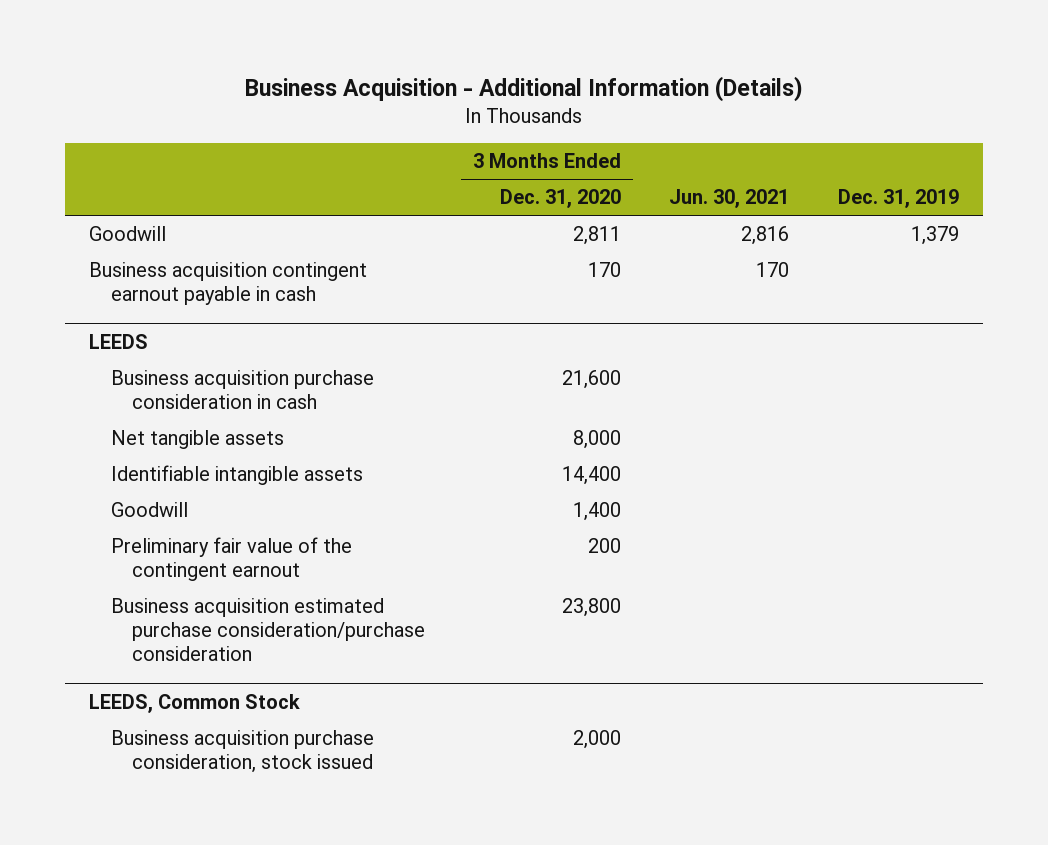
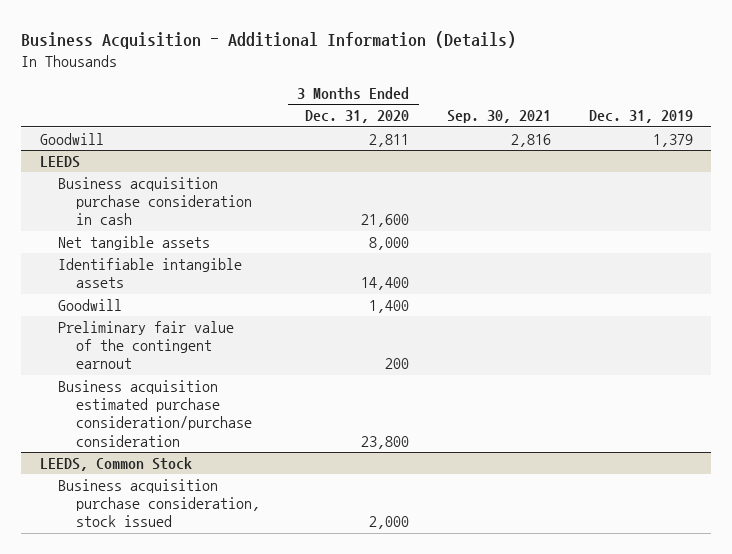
- | 3 Months Ended Dec. 31, 2020 | Jun. 30, 2021 | Dec. 31, 2019
+ | 3 Months Ended Dec. 31, 2020 | Sep. 30, 2021 | Dec. 31, 2019
- Business acquisition contingent earnout payable in cash | 170 | 170 |

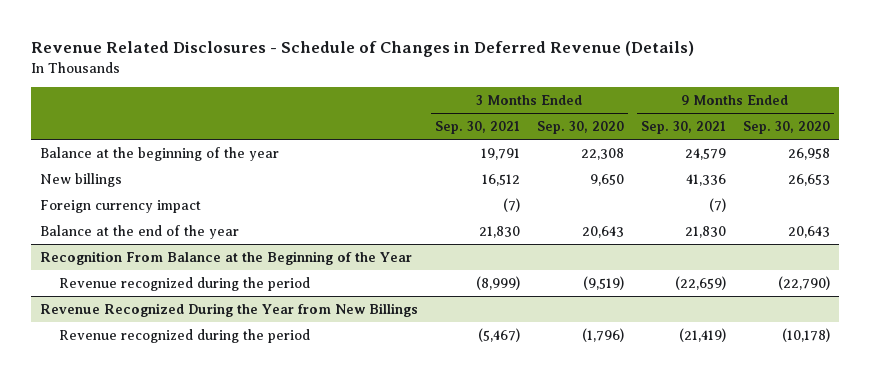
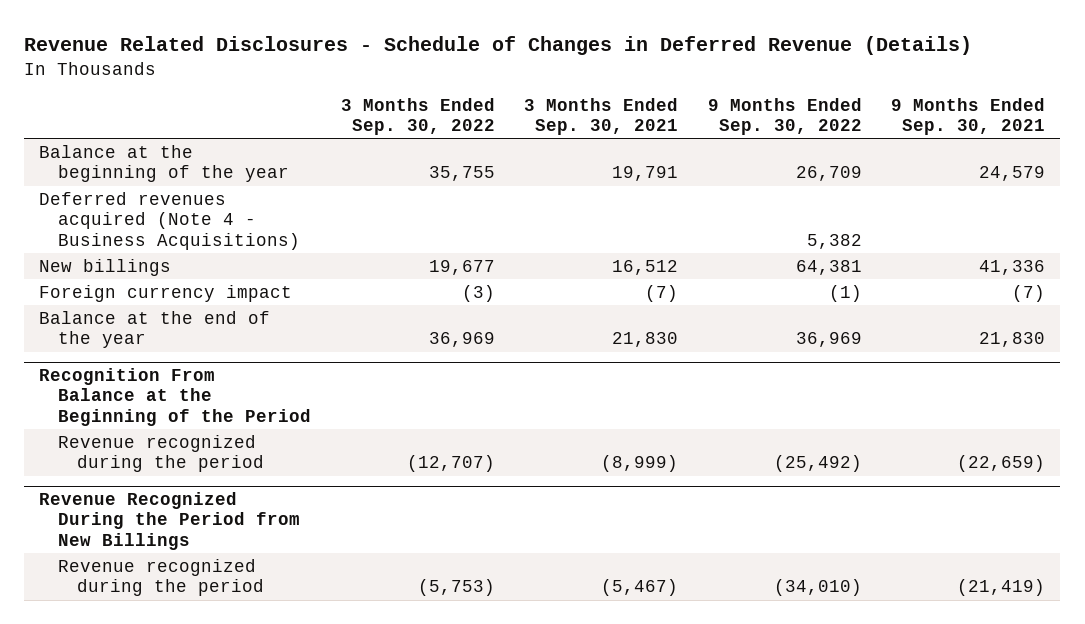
- | 3 Months Ended Sep. 30, 2021 | 3 Months Ended Sep. 30, 2020 | 9 Months Ended Sep. 30, 2021 | 9 Months Ended Sep. 30, 2020
+ | 3 Months Ended Sep. 30, 2022 | 3 Months Ended Sep. 30, 2021 | 9 Months Ended Sep. 30, 2022 | 9 Months Ended Sep. 30, 2021
+ Deferred revenues acquired (Note 4 - Business Acquisitions) | | | 5,382 |
- Recognition From Balance at the Beginning of the Year
+ Recognition From Balance at the Beginning of the Period
- Revenue Recognized During the Year from New Billings
+ Revenue Recognized During the Period from New Billings

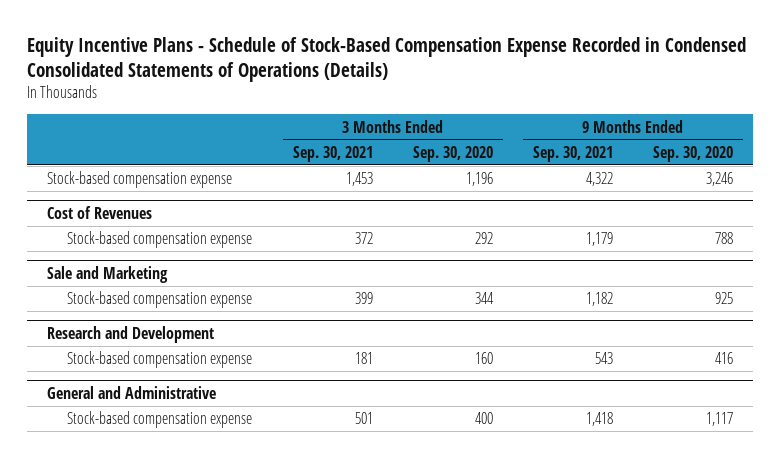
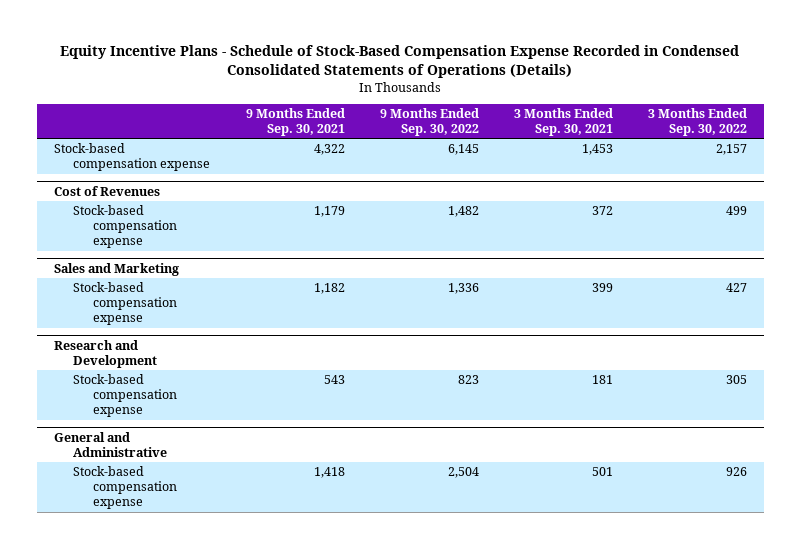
- | 3 Months Ended Sep. 30, 2021 | 3 Months Ended Sep. 30, 2020 | 9 Months Ended Sep. 30, 2021 | 9 Months Ended Sep. 30, 2020
+ | 9 Months Ended Sep. 30, 2021 | 9 Months Ended Sep. 30, 2022 | 3 Months Ended Sep. 30, 2021 | 3 Months Ended Sep. 30, 2022
- Sale and Marketing
+ Sales and Marketing

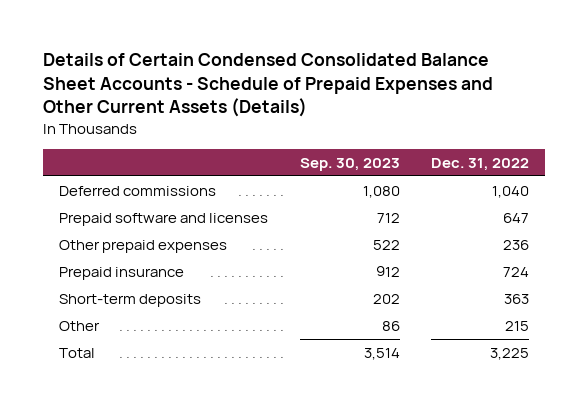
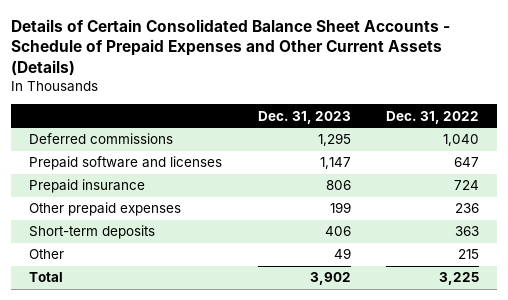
- Details of Certain Condensed Consolidated Balance Sheet Accounts - Schedule of Prepaid Expenses and Other Current Assets (Details)
+ Details of Certain Consolidated Balance Sheet Accounts - Schedule of Prepaid Expenses and Other Current Assets (Details)
- | Sep. 30, 2023 | Dec. 31, 2022
+ | Dec. 31, 2023 | Dec. 31, 2022
moved down: Other prepaid expenses | 199 | 236

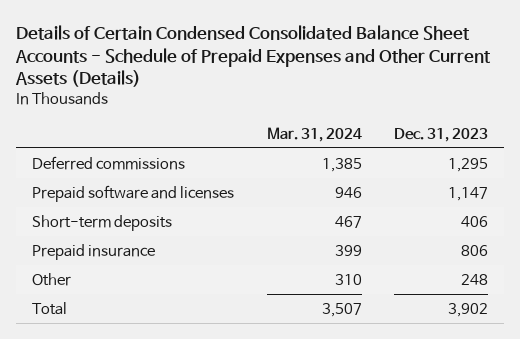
- Details of Certain Consolidated Balance Sheet Accounts - Schedule of Prepaid Expenses and Other Current Assets (Details)
+ Details of Certain Condensed Consolidated Balance Sheet Accounts - Schedule of Prepaid Expenses and Other Current Assets (Details)
- | Dec. 31, 2023 | Dec. 31, 2022
+ | Mar. 31, 2024 | Dec. 31, 2023
- Other prepaid expenses | 199 | 236
- Other | 49 | 215
moved down: Prepaid insurance | 399 | 806
+ Other | 310 | 248

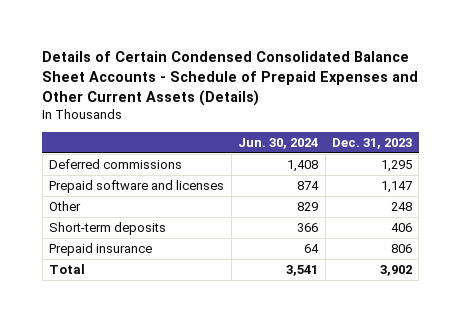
- | Mar. 31, 2024 | Dec. 31, 2023
+ | Jun. 30, 2024 | Dec. 31, 2023
moved up: Other | 829 | 248

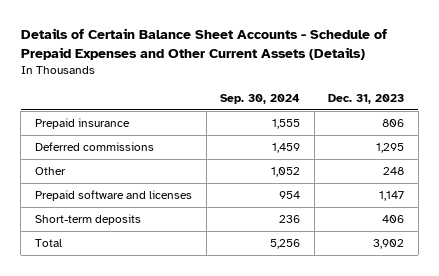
- Details of Certain Condensed Consolidated Balance Sheet Accounts - Schedule of Prepaid Expenses and Other Current Assets (Details)
+ Details of Certain Balance Sheet Accounts - Schedule of Prepaid Expenses and Other Current Assets (Details)
- | Jun. 30, 2024 | Dec. 31, 2023
+ | Sep. 30, 2024 | Dec. 31, 2023
moved up: Prepaid insurance | 1,555 | 806
moved down: Prepaid software and licenses | 954 | 1,147

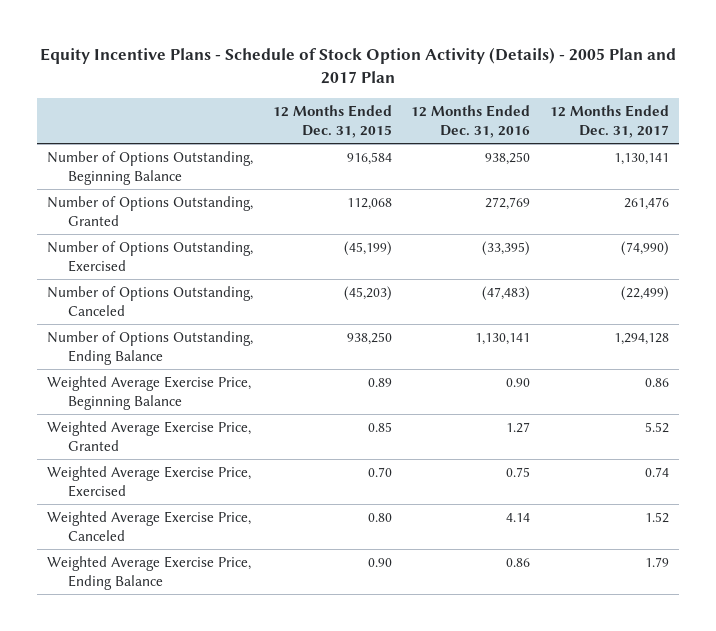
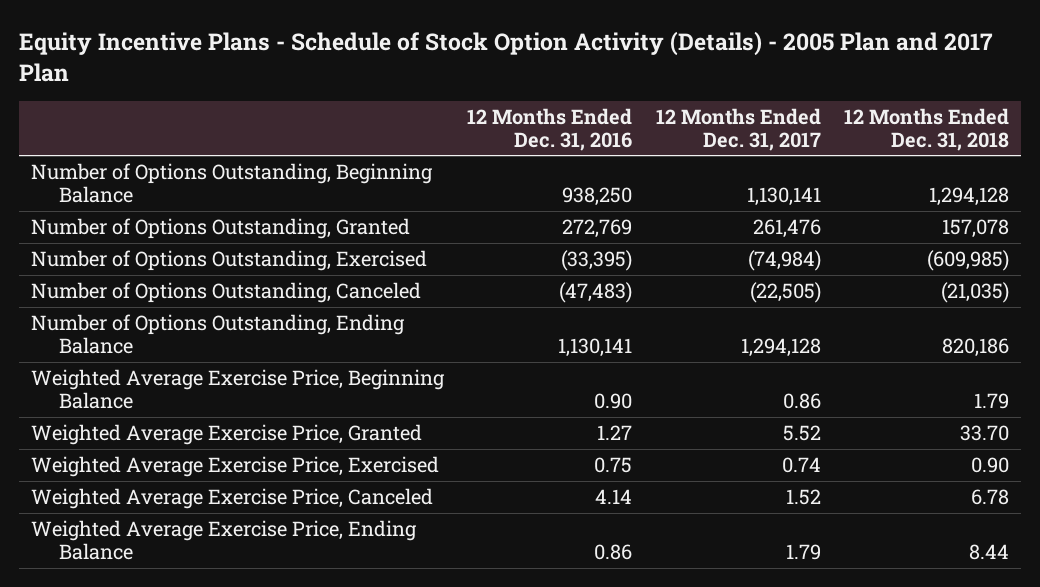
- | 12 Months Ended Dec. 31, 2015 | 12 Months Ended Dec. 31, 2016 | 12 Months Ended Dec. 31, 2017
+ | 12 Months Ended Dec. 31, 2016 | 12 Months Ended Dec. 31, 2017 | 12 Months Ended Dec. 31, 2018
- Number of Options Outstanding, Exercised | (45,199) | (33,395) | (74,990)
- Number of Options Outstanding, Canceled | (45,203) | (47,483) | (22,499)
+ Number of Options Outstanding, Exercised | (33,395) | (74,984) | (609,985)
+ Number of Options Outstanding, Canceled | (47,483) | (22,505) | (21,035)

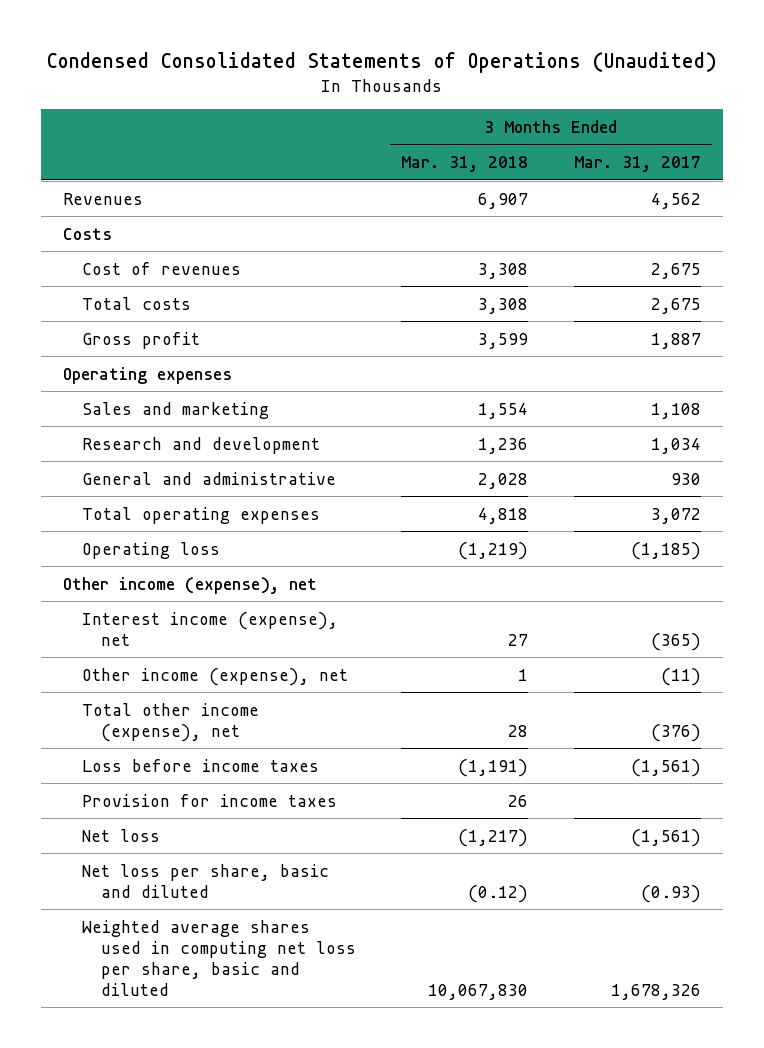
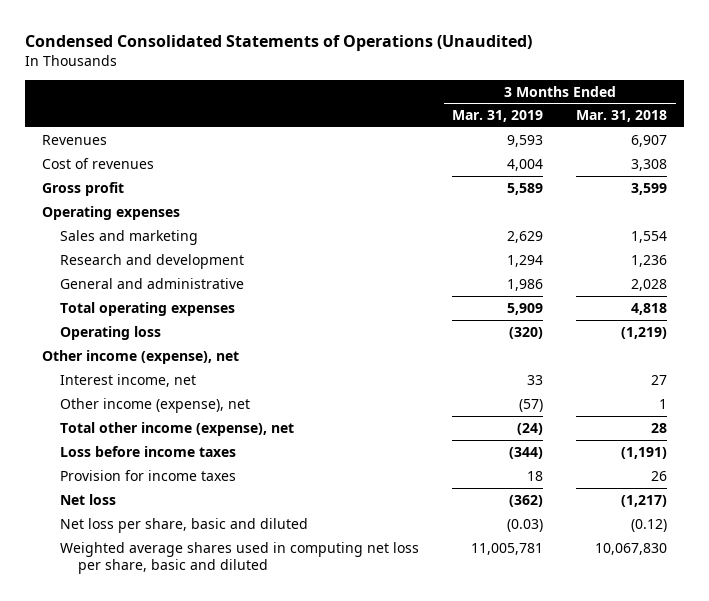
- | 3 Months Ended Mar. 31, 2018 | 3 Months Ended Mar. 31, 2017
+ | 3 Months Ended Mar. 31, 2019 | 3 Months Ended Mar. 31, 2018
- Costs
- Total costs | 3,308 | 2,675
- Interest income (expense), net | 27 | (365)
+ Interest income, net | 33 | 27

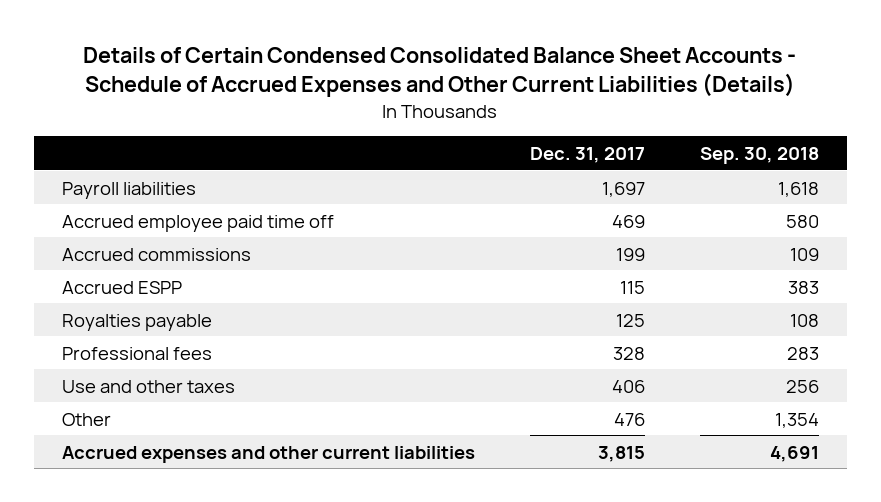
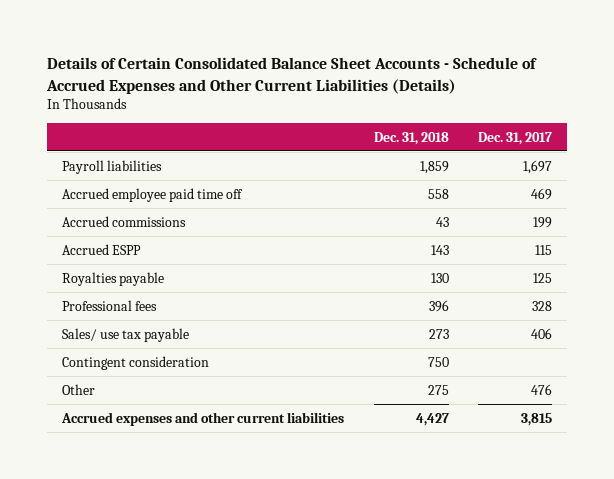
- Details of Certain Condensed Consolidated Balance Sheet Accounts - Schedule of Accrued Expenses and Other Current Liabilities (Details)
+ Details of Certain Consolidated Balance Sheet Accounts - Schedule of Accrued Expenses and Other Current Liabilities (Details)
- | Dec. 31, 2017 | Sep. 30, 2018
+ | Dec. 31, 2018 | Dec. 31, 2017
- Use and other taxes | 406 | 256
+ Sales/ use tax payable | 273 | 406
+ Contingent consideration | 750 |

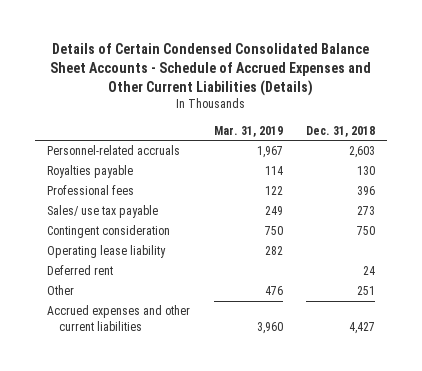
- Details of Certain Consolidated Balance Sheet Accounts - Schedule of Accrued Expenses and Other Current Liabilities (Details)
+ Details of Certain Condensed Consolidated Balance Sheet Accounts - Schedule of Accrued Expenses and Other Current Liabilities (Details)
- | Dec. 31, 2018 | Dec. 31, 2017
+ | Mar. 31, 2019 | Dec. 31, 2018
- Payroll liabilities | 1,859 | 1,697
- Accrued employee paid time off | 558 | 469
- Accrued commissions | 43 | 199
- Accrued ESPP | 143 | 115
+ Personnel-related accruals | 1,967 | 2,603
- Other | 275 | 476
+ Operating lease liability | 282 |
+ Deferred rent | | 24
+ Other | 476 | 251

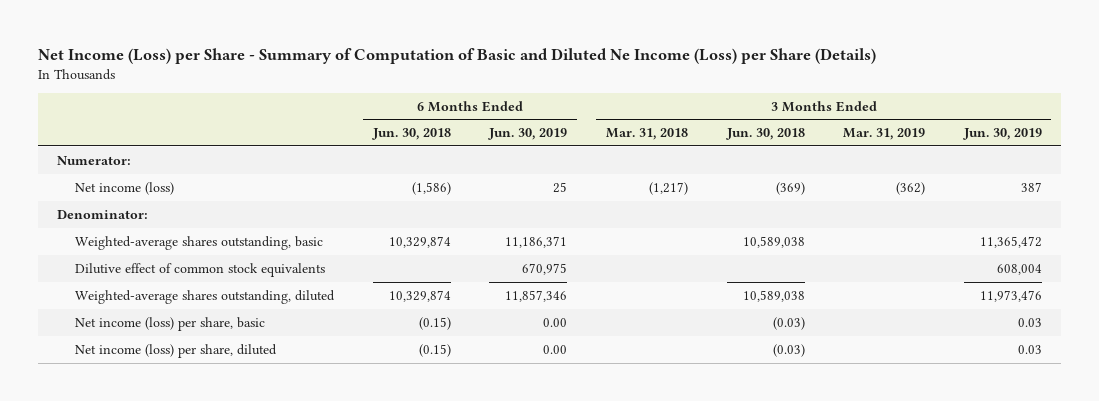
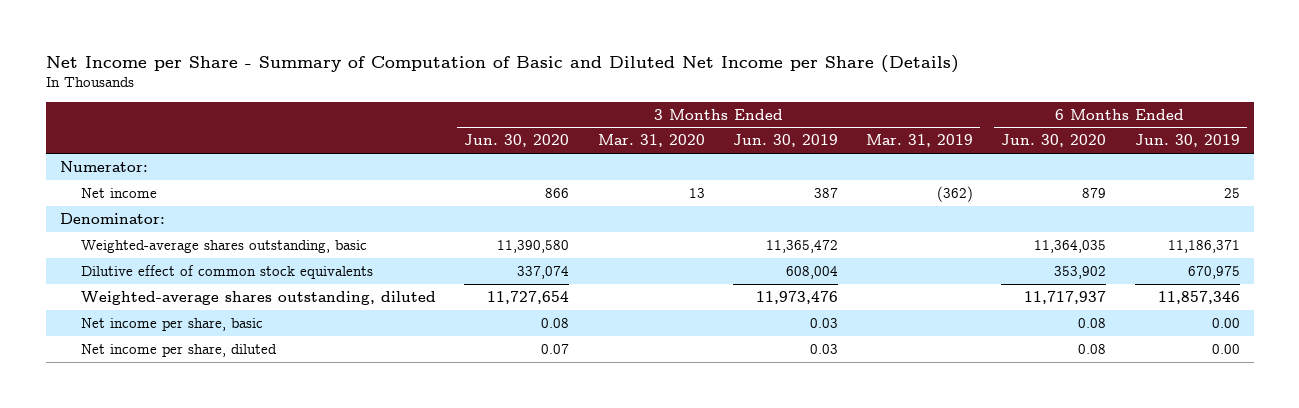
- Net Income (Loss) per Share - Summary of Computation of Basic and Diluted Ne Income (Loss) per Share (Details)
+ Net Income per Share - Summary of Computation of Basic and Diluted Net Income per Share (Details)
- | 6 Months Ended Jun. 30, 2018 | 6 Months Ended Jun. 30, 2019 | 3 Months Ended Mar. 31, 2018 | 3 Months Ended Jun. 30, 2018 | 3 Months Ended Mar. 31, 2019 | 3 Months Ended Jun. 30, 2019
+ | 3 Months Ended Jun. 30, 2020 | 3 Months Ended Mar. 31, 2020 | 3 Months Ended Jun. 30, 2019 | 3 Months Ended Mar. 31, 2019 | 6 Months Ended Jun. 30, 2020 | 6 Months Ended Jun. 30, 2019
- Net income (loss) | (1,586) | 25 | (1,217) | (369) | (362) | 387
+ Net income | 866 | 13 | 387 | (362) | 879 | 25
- Net income (loss) per share, basic | (0.15) | 0.00 | | (0.03) | | 0.03
- Net income (loss) per share, diluted | (0.15) | 0.00 | | (0.03) | | 0.03
+ Net income per share, basic | 0.08 | | 0.03 | | 0.08 | 0.00
+ Net income per share, diluted | 0.07 | | 0.03 | | 0.08 | 0.00

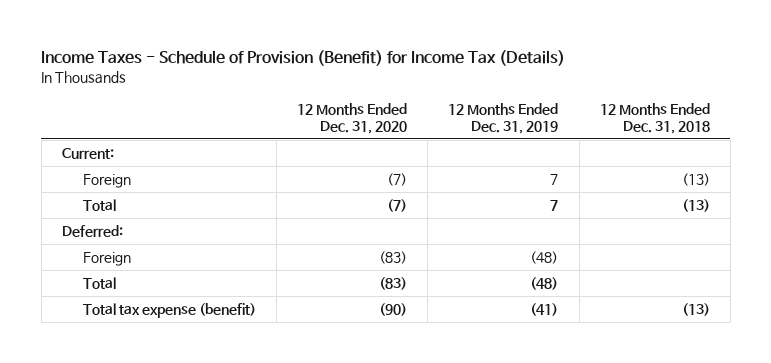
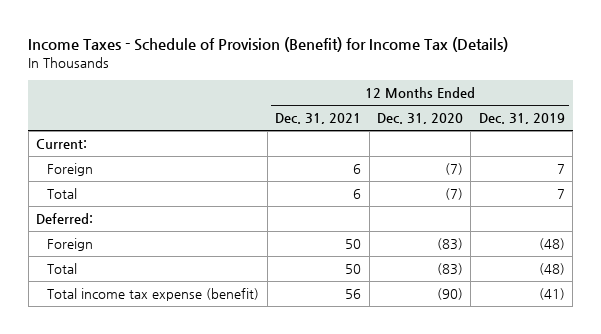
- | 12 Months Ended Dec. 31, 2020 | 12 Months Ended Dec. 31, 2019 | 12 Months Ended Dec. 31, 2018
+ | 12 Months Ended Dec. 31, 2021 | 12 Months Ended Dec. 31, 2020 | 12 Months Ended Dec. 31, 2019
- Total tax expense (benefit) | (90) | (41) | (13)
+ Total income tax expense (benefit) | 56 | (90) | (41)

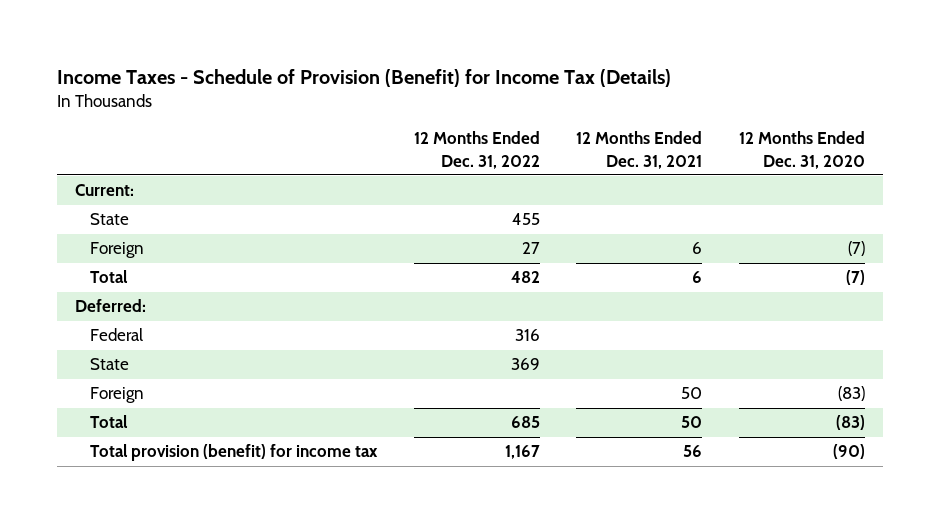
- | 12 Months Ended Dec. 31, 2021 | 12 Months Ended Dec. 31, 2020 | 12 Months Ended Dec. 31, 2019
+ | 12 Months Ended Dec. 31, 2022 | 12 Months Ended Dec. 31, 2021 | 12 Months Ended Dec. 31, 2020
+ State | 455 | |
+ Federal | 316 | |
+ State | 369 | |
- Total income tax expense (benefit) | 56 | (90) | (41)
+ Total provision (benefit) for income tax | 1,167 | 56 | (90)

